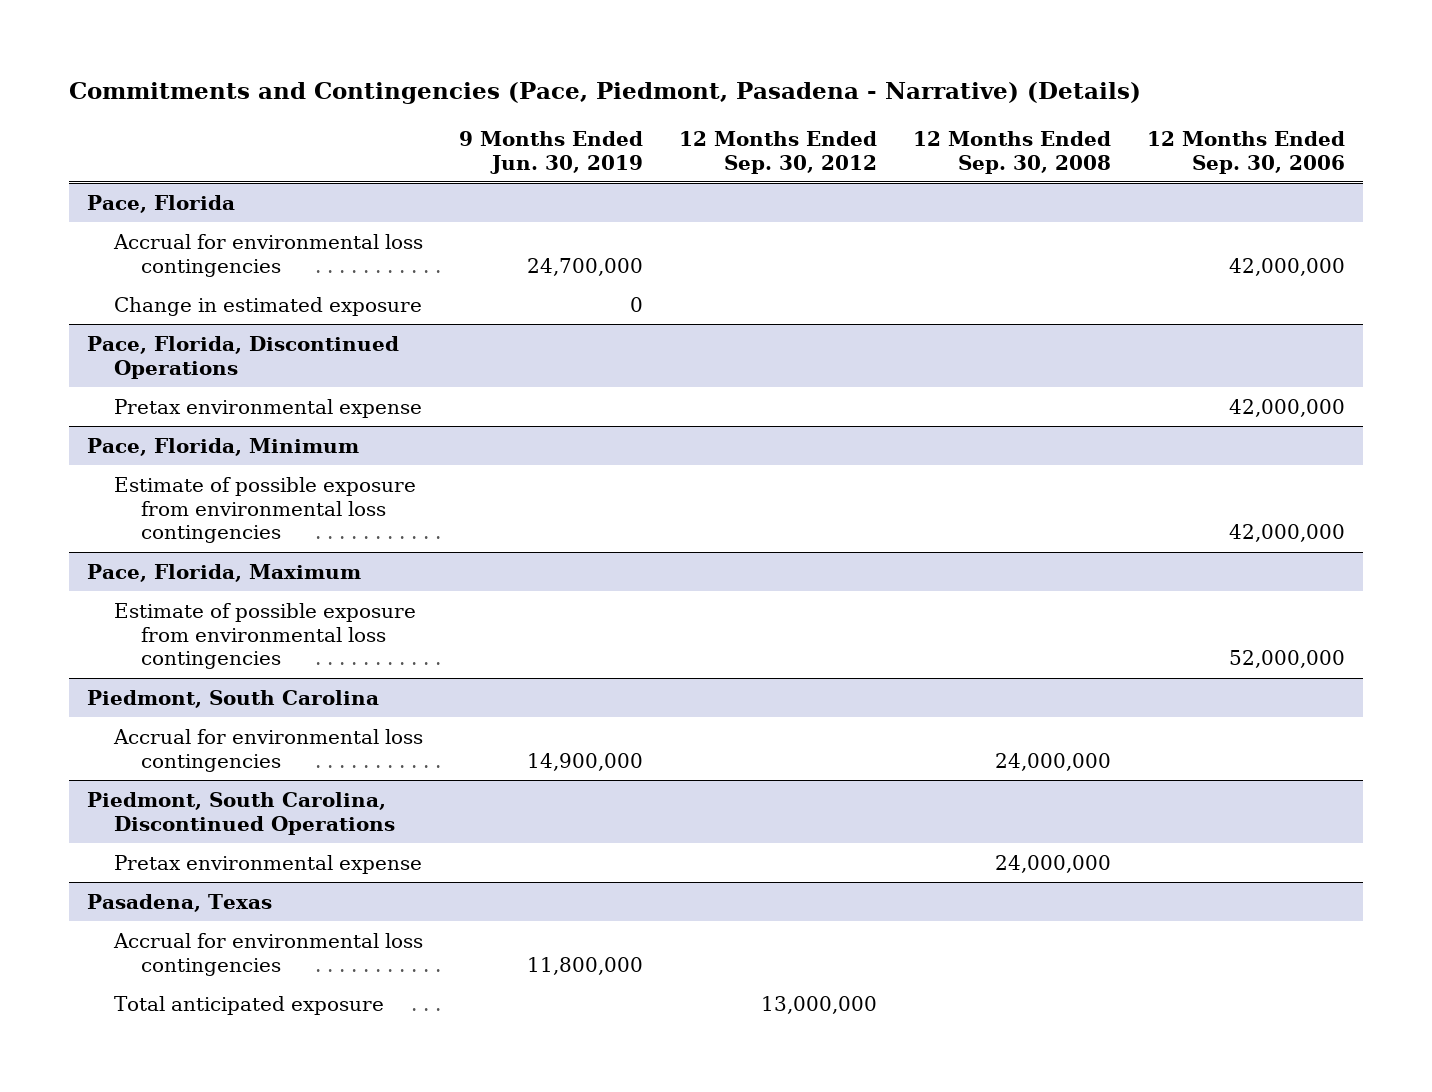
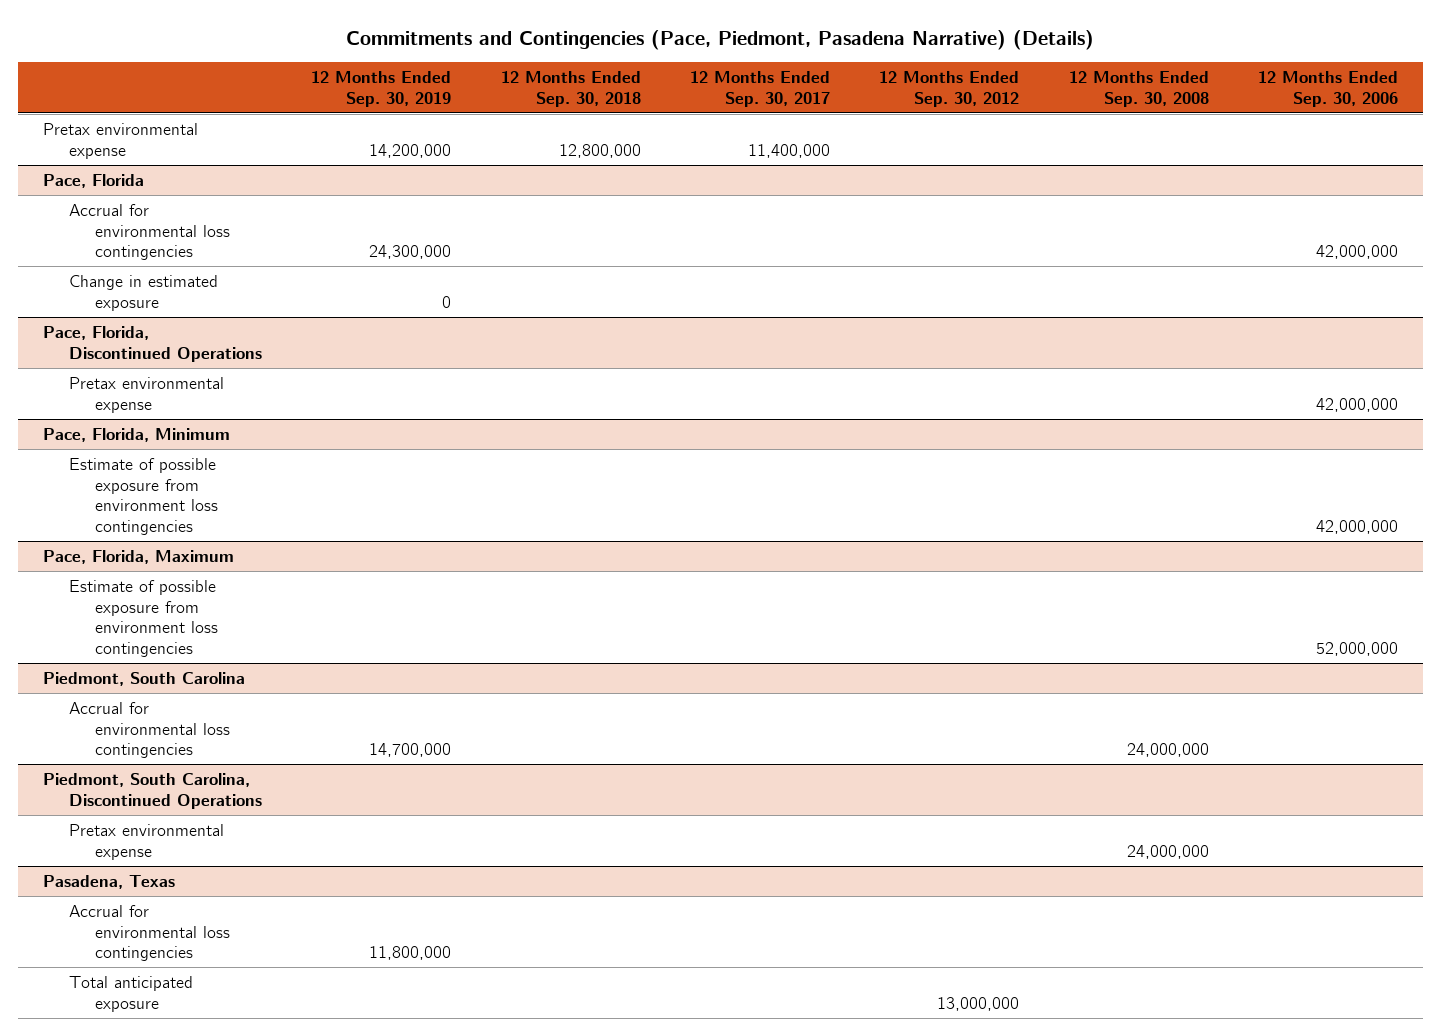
- Commitments and Contingencies (Pace, Piedmont, Pasadena - Narrative) (Details)
+ Commitments and Contingencies (Pace, Piedmont, Pasadena Narrative) (Details)
- | 9 Months Ended Jun. 30, 2019 | 12 Months Ended Sep. 30, 2012 | 12 Months Ended Sep. 30, 2008 | 12 Months Ended Sep. 30, 2006
+ | 12 Months Ended Sep. 30, 2019 | 12 Months Ended Sep. 30, 2018 | 12 Months Ended Sep. 30, 2017 | 12 Months Ended Sep. 30, 2012 | 12 Months Ended Sep. 30, 2008 | 12 Months Ended Sep. 30, 2006
+ Pretax environmental expense | 14,200,000 | 12,800,000 | 11,400,000 | | |
@ Pace, Florida, Minimum
- Estimate of possible exposure from environmental loss contingencies | | | | 42,000,000
+ Estimate of possible exposure from environment loss contingencies | | | | | | 42,000,000
@ Pace, Florida, Maximum
- Estimate of possible exposure from environmental loss contingencies | | | | 52,000,000
+ Estimate of possible exposure from environment loss contingencies | | | | | | 52,000,000

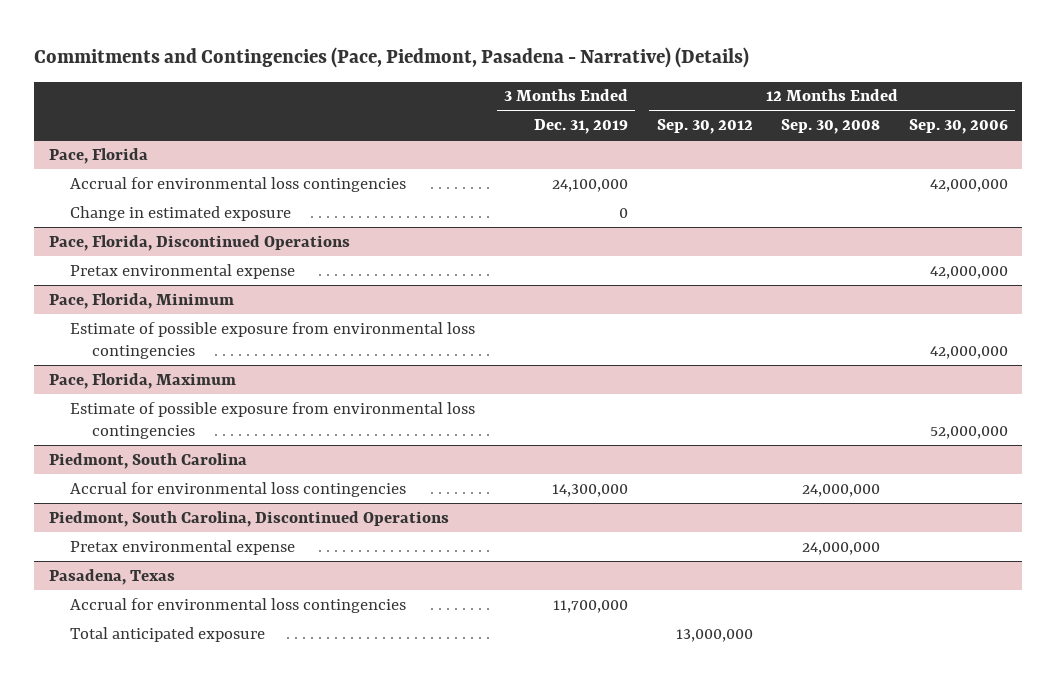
- Commitments and Contingencies (Pace, Piedmont, Pasadena Narrative) (Details)
+ Commitments and Contingencies (Pace, Piedmont, Pasadena - Narrative) (Details)
- | 12 Months Ended Sep. 30, 2019 | 12 Months Ended Sep. 30, 2018 | 12 Months Ended Sep. 30, 2017 | 12 Months Ended Sep. 30, 2012 | 12 Months Ended Sep. 30, 2008 | 12 Months Ended Sep. 30, 2006
+ | 3 Months Ended Dec. 31, 2019 | 12 Months Ended Sep. 30, 2012 | 12 Months Ended Sep. 30, 2008 | 12 Months Ended Sep. 30, 2006
- Pretax environmental expense | 14,200,000 | 12,800,000 | 11,400,000 | | |
@ Pace, Florida, Minimum
- Estimate of possible exposure from environment loss contingencies | | | | | | 42,000,000
+ Estimate of possible exposure from environmental loss contingencies | | | | 42,000,000
@ Pace, Florida, Maximum
- Estimate of possible exposure from environment loss contingencies | | | | | | 52,000,000
+ Estimate of possible exposure from environmental loss contingencies | | | | 52,000,000

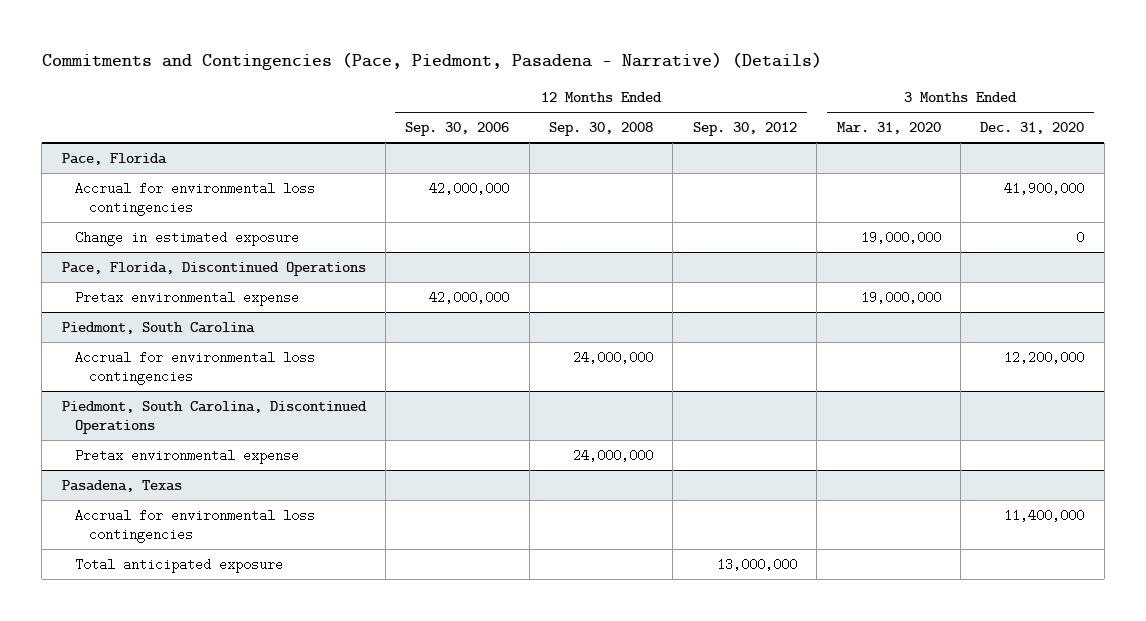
- | 3 Months Ended Dec. 31, 2019 | 12 Months Ended Sep. 30, 2012 | 12 Months Ended Sep. 30, 2008 | 12 Months Ended Sep. 30, 2006
+ | 12 Months Ended Sep. 30, 2006 | 12 Months Ended Sep. 30, 2008 | 12 Months Ended Sep. 30, 2012 | 3 Months Ended Mar. 31, 2020 | 3 Months Ended Dec. 31, 2020
- Pace, Florida, Minimum
- Estimate of possible exposure from environmental loss contingencies | | | | 42,000,000
- Pace, Florida, Maximum
- Estimate of possible exposure from environmental loss contingencies | | | | 52,000,000

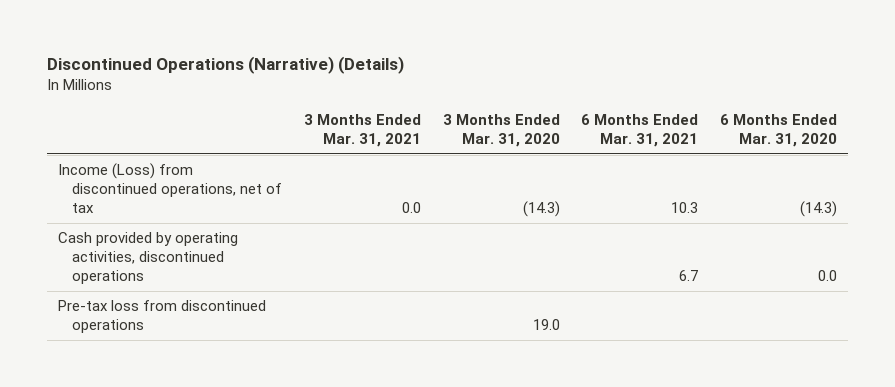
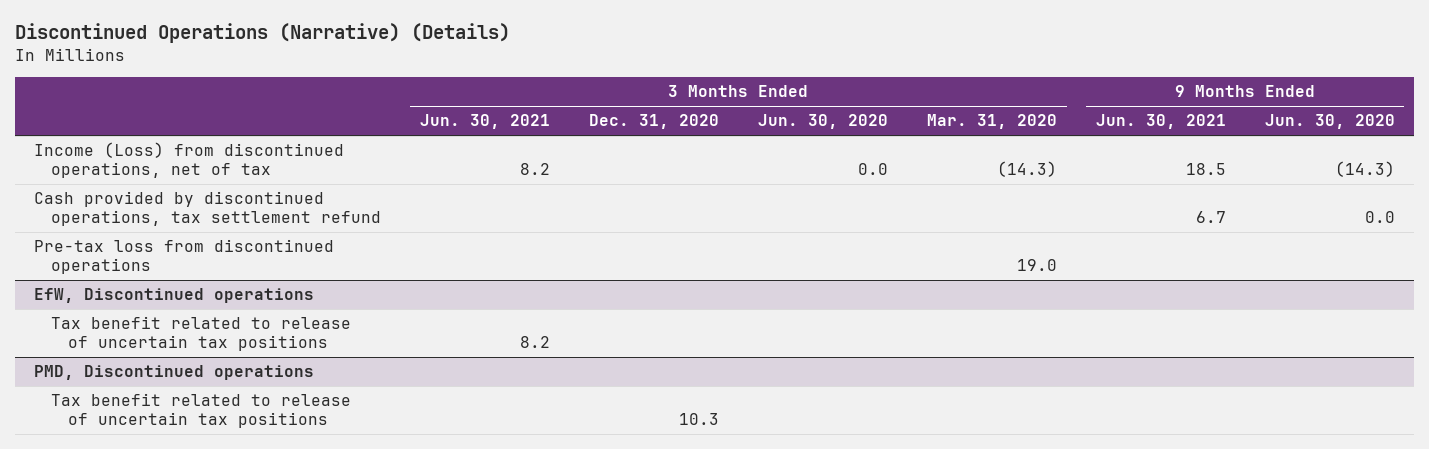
- | 3 Months Ended Mar. 31, 2021 | 3 Months Ended Mar. 31, 2020 | 6 Months Ended Mar. 31, 2021 | 6 Months Ended Mar. 31, 2020
+ | 3 Months Ended Jun. 30, 2021 | 3 Months Ended Dec. 31, 2020 | 3 Months Ended Jun. 30, 2020 | 3 Months Ended Mar. 31, 2020 | 9 Months Ended Jun. 30, 2021 | 9 Months Ended Jun. 30, 2020
- Cash provided by operating activities, discontinued operations | | | 6.7 | 0.0
+ Cash provided by discontinued operations, tax settlement refund | | | | | 6.7 | 0.0
+ EfW, Discontinued operations
+ Tax benefit related to release of uncertain tax positions | 8.2 | | | | |
+ PMD, Discontinued operations
+ Tax benefit related to release of uncertain tax positions | | 10.3 | | | |

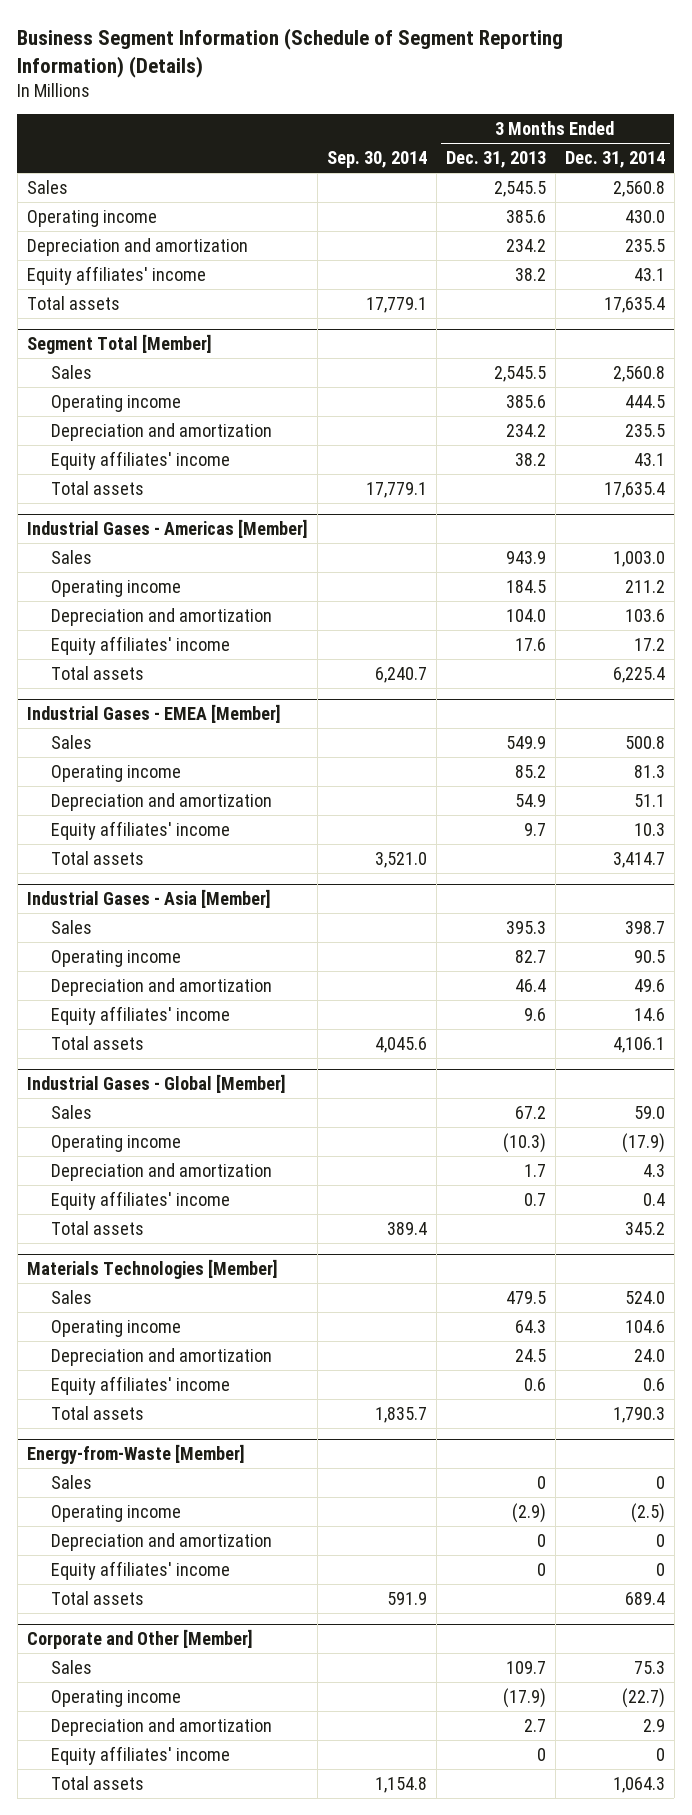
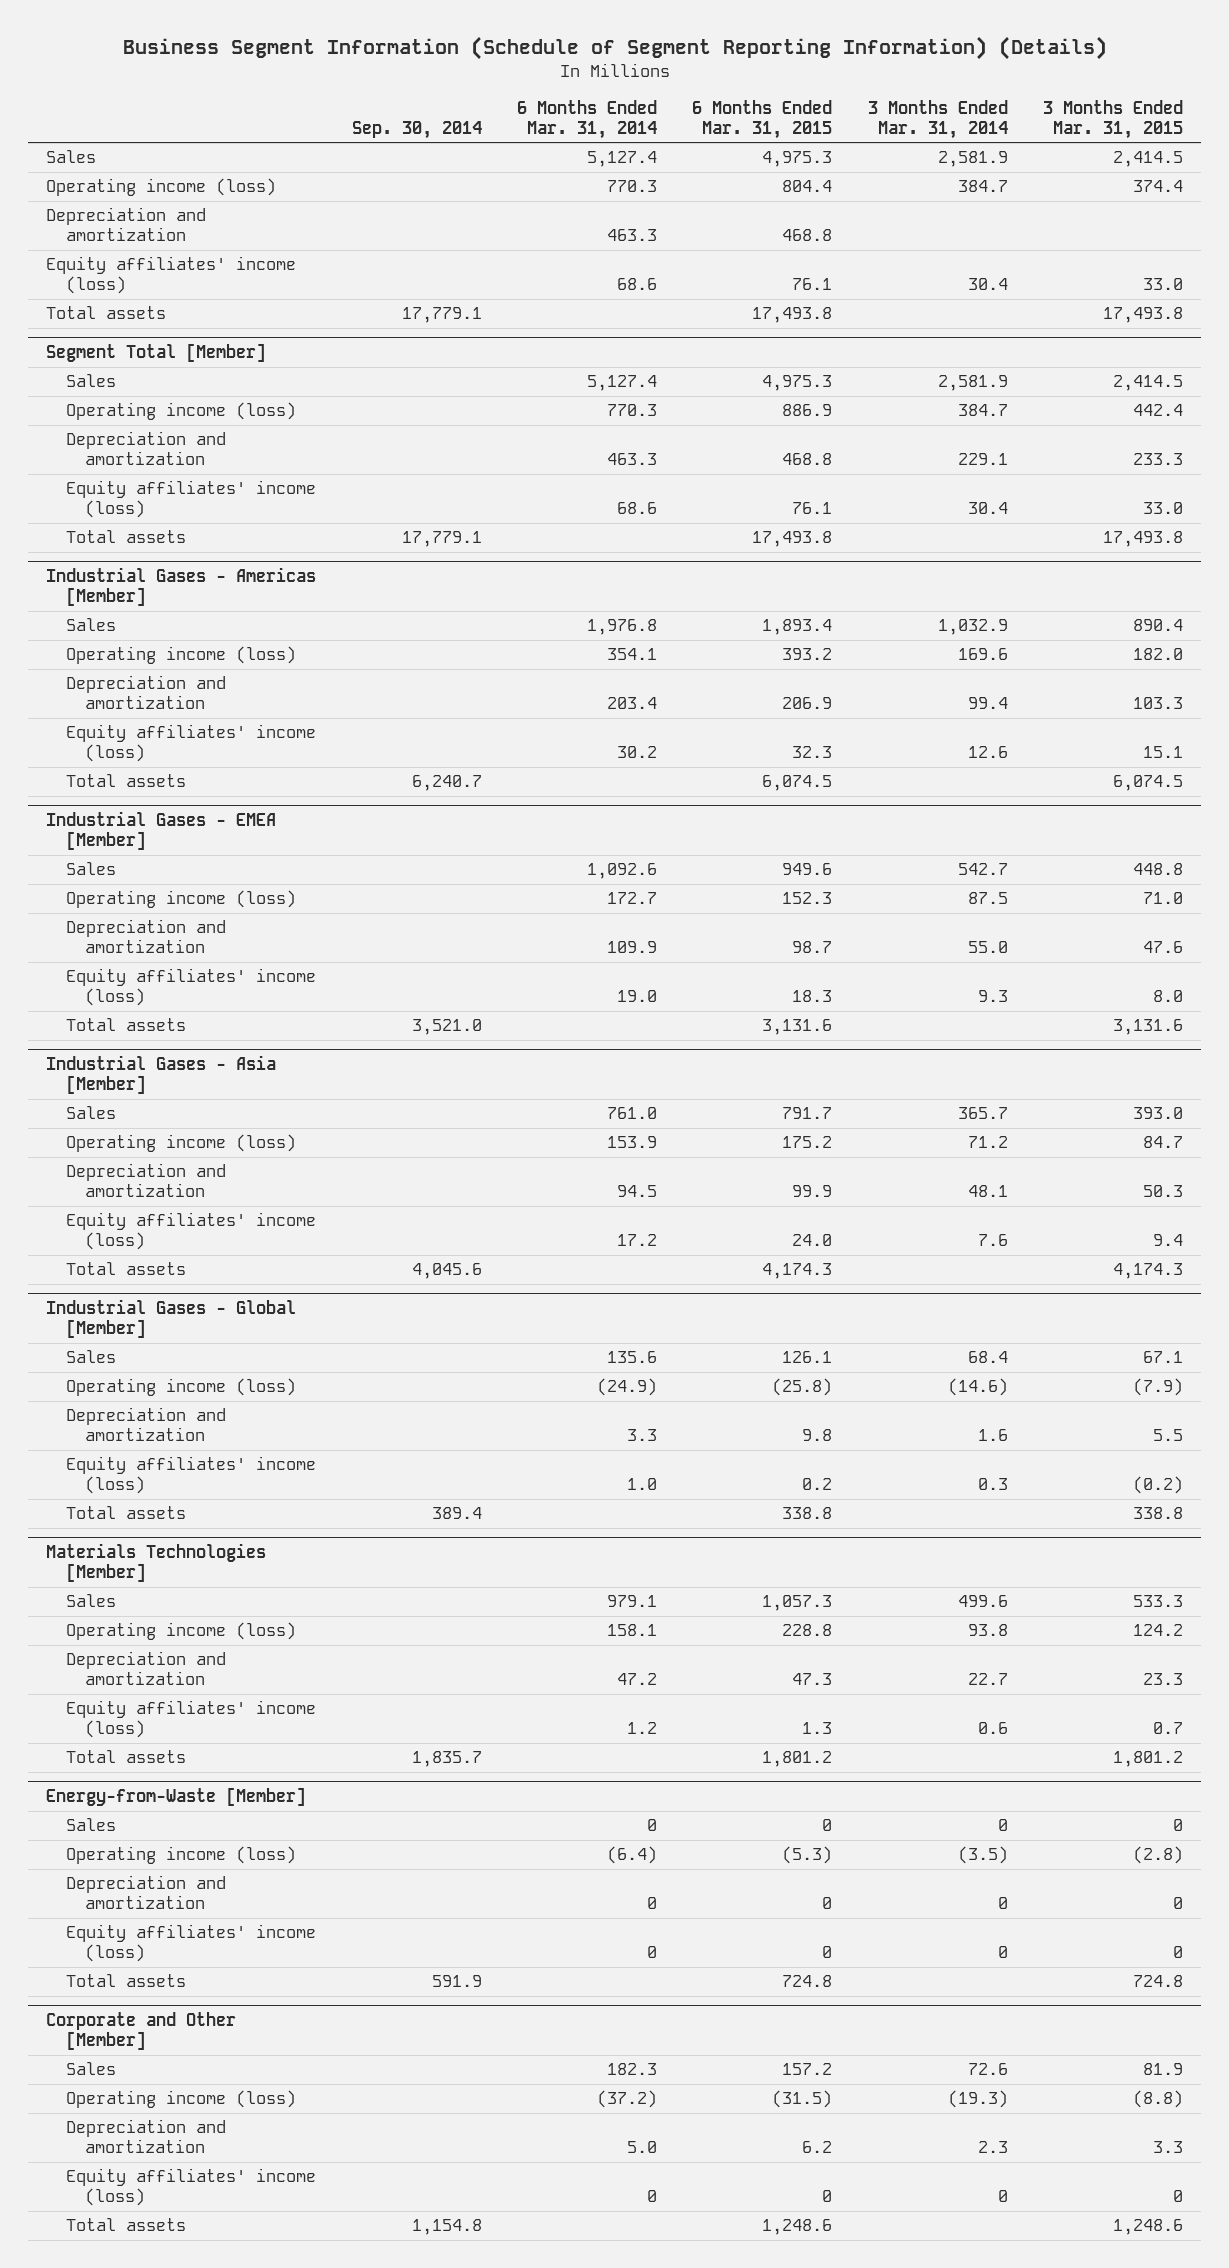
- | Sep. 30, 2014 | 3 Months Ended Dec. 31, 2013 | 3 Months Ended Dec. 31, 2014
+ | Sep. 30, 2014 | 6 Months Ended Mar. 31, 2014 | 6 Months Ended Mar. 31, 2015 | 3 Months Ended Mar. 31, 2014 | 3 Months Ended Mar. 31, 2015
- Operating income | | 385.6 | 430.0
+ Operating income (loss) | | 770.3 | 804.4 | 384.7 | 374.4
- Equity affiliates' income | | 38.2 | 43.1
+ Equity affiliates' income (loss) | | 68.6 | 76.1 | 30.4 | 33.0
@ Segment Total [Member]
- Operating income | | 385.6 | 444.5
+ Operating income (loss) | | 770.3 | 886.9 | 384.7 | 442.4
- Equity affiliates' income | | 38.2 | 43.1
+ Equity affiliates' income (loss) | | 68.6 | 76.1 | 30.4 | 33.0
@ Industrial Gases - Americas [Member]
- Operating income | | 184.5 | 211.2
+ Operating income (loss) | | 354.1 | 393.2 | 169.6 | 182.0
- Equity affiliates' income | | 17.6 | 17.2
+ Equity affiliates' income (loss) | | 30.2 | 32.3 | 12.6 | 15.1
@ Industrial Gases - EMEA [Member]
- Operating income | | 85.2 | 81.3
+ Operating income (loss) | | 172.7 | 152.3 | 87.5 | 71.0
- Equity affiliates' income | | 9.7 | 10.3
+ Equity affiliates' income (loss) | | 19.0 | 18.3 | 9.3 | 8.0
@ Industrial Gases - Asia [Member]
- Operating income | | 82.7 | 90.5
+ Operating income (loss) | | 153.9 | 175.2 | 71.2 | 84.7
- Equity affiliates' income | | 9.6 | 14.6
+ Equity affiliates' income (loss) | | 17.2 | 24.0 | 7.6 | 9.4
@ Industrial Gases - Global [Member]
- Operating income | | (10.3) | (17.9)
+ Operating income (loss) | | (24.9) | (25.8) | (14.6) | (7.9)
- Equity affiliates' income | | 0.7 | 0.4
+ Equity affiliates' income (loss) | | 1.0 | 0.2 | 0.3 | (0.2)
@ Materials Technologies [Member]
- Operating income | | 64.3 | 104.6
+ Operating income (loss) | | 158.1 | 228.8 | 93.8 | 124.2
- Equity affiliates' income | | 0.6 | 0.6
+ Equity affiliates' income (loss) | | 1.2 | 1.3 | 0.6 | 0.7
@ Energy-from-Waste [Member]
- Operating income | | (2.9) | (2.5)
+ Operating income (loss) | | (6.4) | (5.3) | (3.5) | (2.8)
- Equity affiliates' income | | 0 | 0
+ Equity affiliates' income (loss) | | 0 | 0 | 0 | 0
@ Corporate and Other [Member]
- Operating income | | (17.9) | (22.7)
+ Operating income (loss) | | (37.2) | (31.5) | (19.3) | (8.8)
- Equity affiliates' income | | 0 | 0
+ Equity affiliates' income (loss) | | 0 | 0 | 0 | 0

